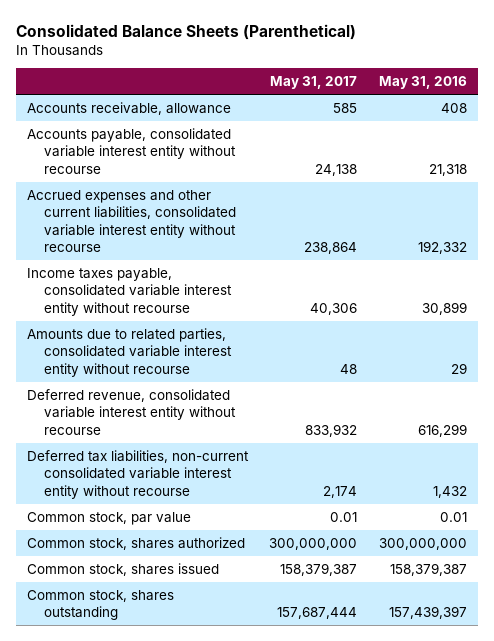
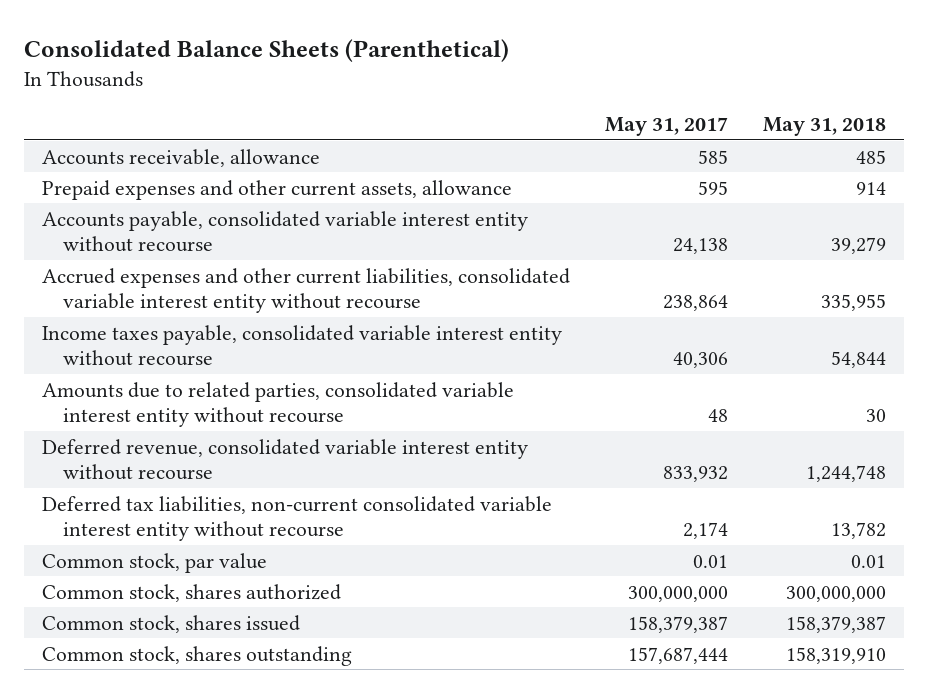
- | May 31, 2017 | May 31, 2016
+ | May 31, 2017 | May 31, 2018
+ Prepaid expenses and other current assets, allowance | 595 | 914

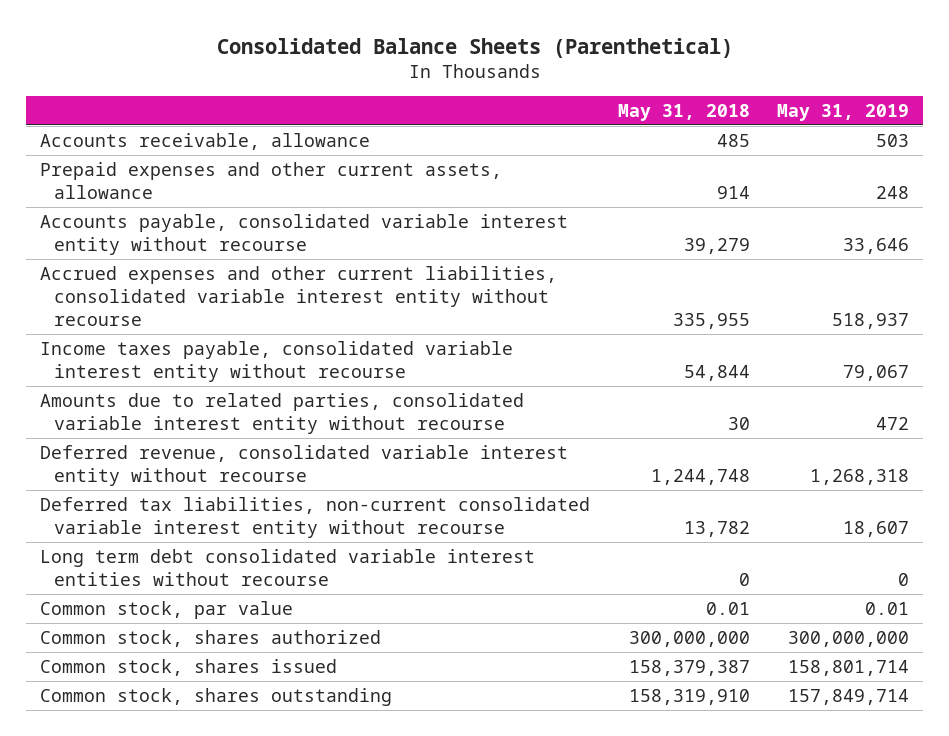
- | May 31, 2017 | May 31, 2018
+ | May 31, 2018 | May 31, 2019
+ Long term debt consolidated variable interest entities without recourse | 0 | 0

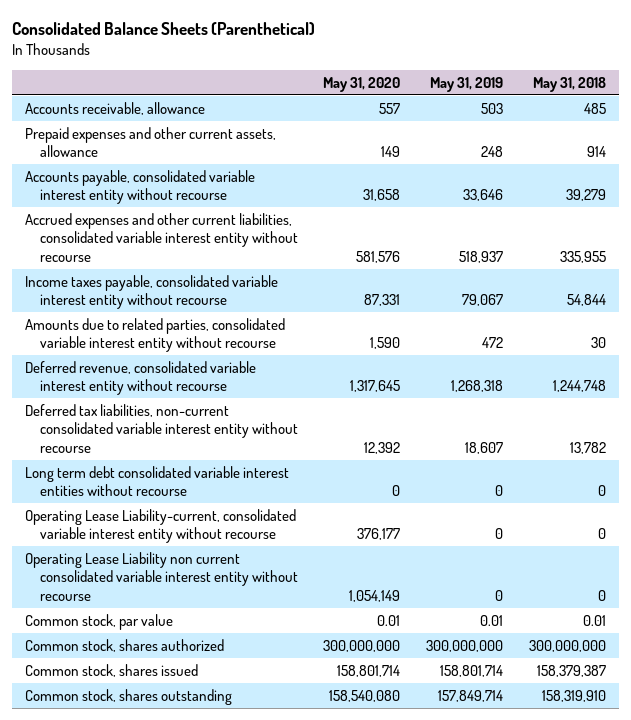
- | May 31, 2018 | May 31, 2019
+ | May 31, 2020 | May 31, 2019 | May 31, 2018
+ Operating Lease Liability-current, consolidated variable interest entity without recourse | 376,177 | 0 | 0
+ Operating Lease Liability non current consolidated variable interest entity without recourse | 1,054,149 | 0 | 0

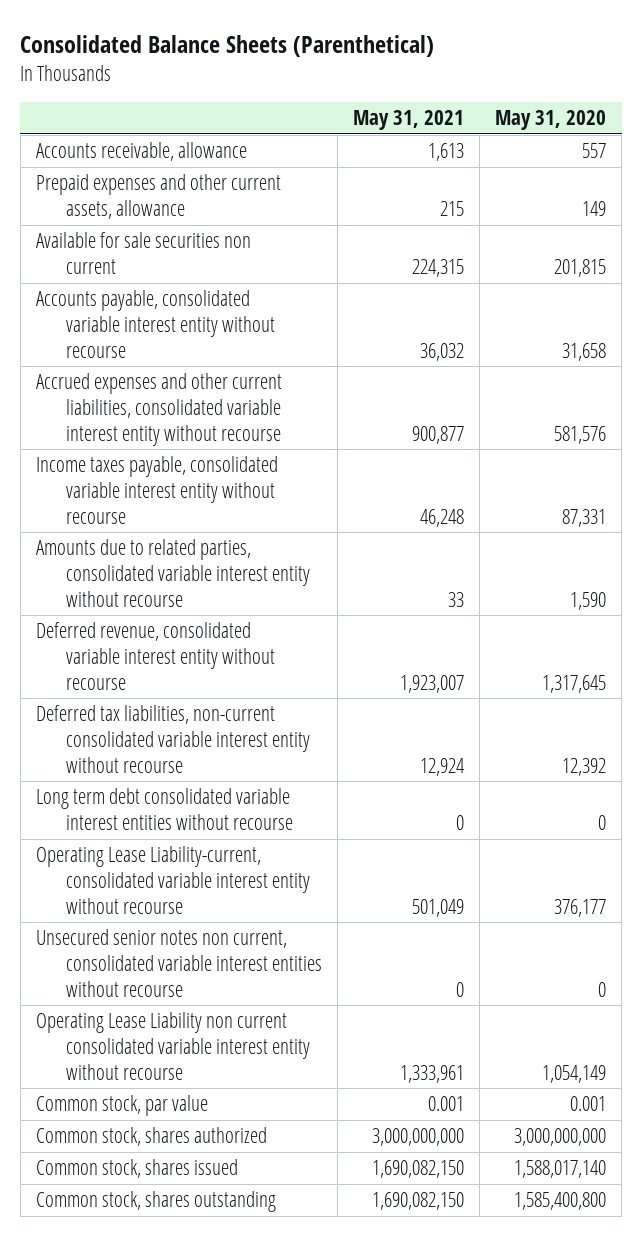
- | May 31, 2020 | May 31, 2019 | May 31, 2018
+ | May 31, 2021 | May 31, 2020
+ Available for sale securities non current | 224,315 | 201,815
+ Unsecured senior notes non current, consolidated variable interest entities without recourse | 0 | 0
- Common stock, par value | 0.01 | 0.01 | 0.01
- Common stock, shares authorized | 300,000,000 | 300,000,000 | 300,000,000
- Common stock, shares issued | 158,801,714 | 158,801,714 | 158,379,387
- Common stock, shares outstanding | 158,540,080 | 157,849,714 | 158,319,910
+ Common stock, par value | 0.001 | 0.001
+ Common stock, shares authorized | 3,000,000,000 | 3,000,000,000
+ Common stock, shares issued | 1,690,082,150 | 1,588,017,140
+ Common stock, shares outstanding | 1,690,082,150 | 1,585,400,800

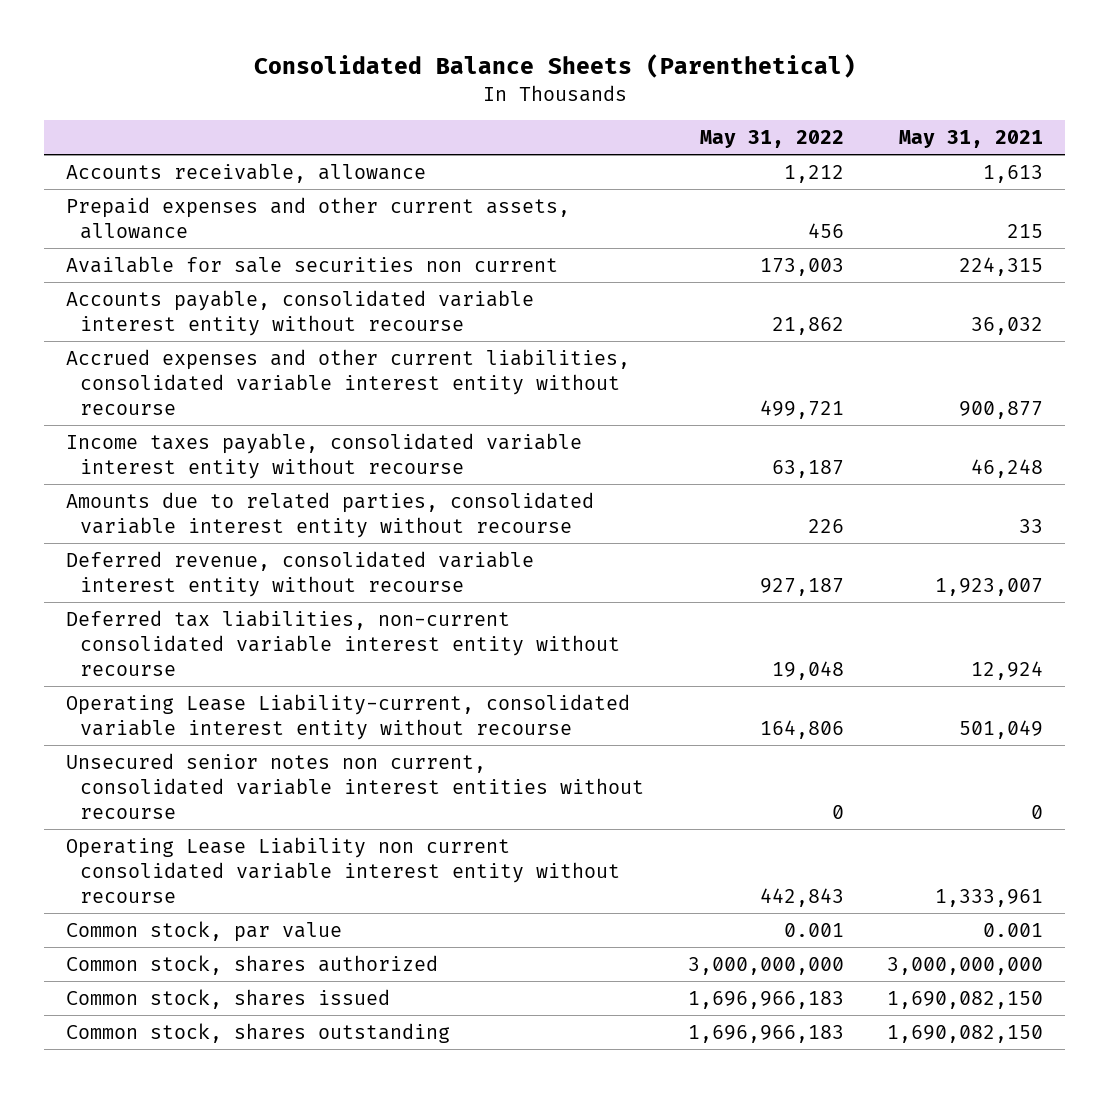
- | May 31, 2021 | May 31, 2020
+ | May 31, 2022 | May 31, 2021
- Long term debt consolidated variable interest entities without recourse | 0 | 0

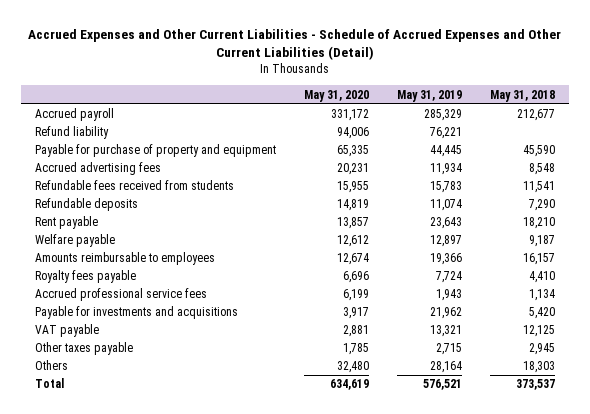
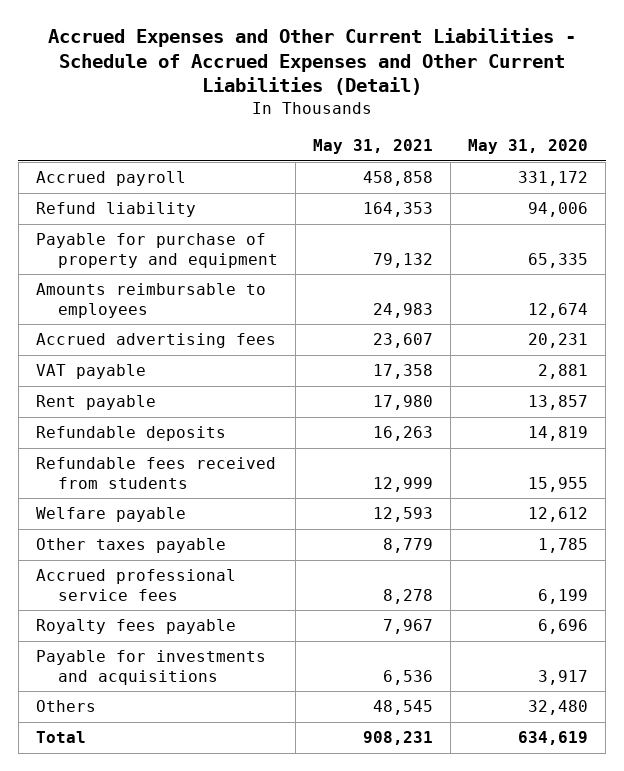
- | May 31, 2020 | May 31, 2019 | May 31, 2018
+ | May 31, 2021 | May 31, 2020
moved up: Amounts reimbursable to employees | 24,983 | 12,674
moved up: VAT payable | 17,358 | 2,881
moved down: Refundable deposits | 16,263 | 14,819
moved down: Refundable fees received from students | 12,999 | 15,955
moved up: Other taxes payable | 8,779 | 1,785
moved down: Royalty fees payable | 7,967 | 6,696

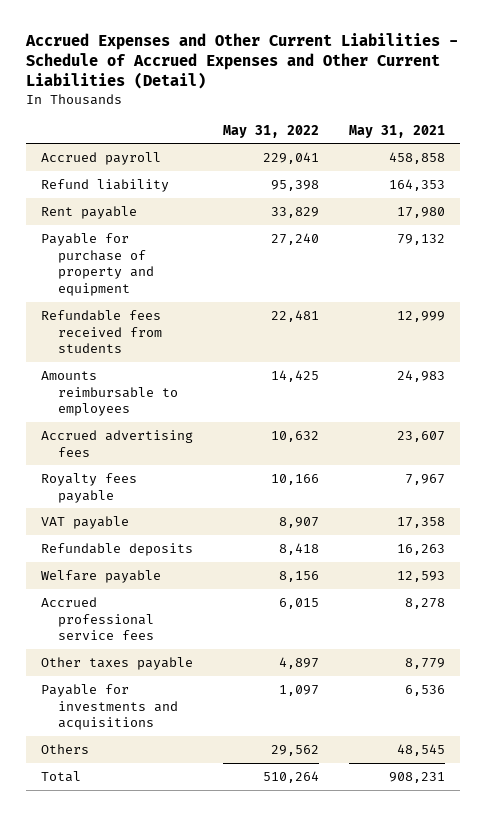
- | May 31, 2021 | May 31, 2020
+ | May 31, 2022 | May 31, 2021
moved up: Rent payable | 33,829 | 17,980
moved up: Refundable fees received from students | 22,481 | 12,999
moved up: Royalty fees payable | 10,166 | 7,967
moved down: Other taxes payable | 4,897 | 8,779

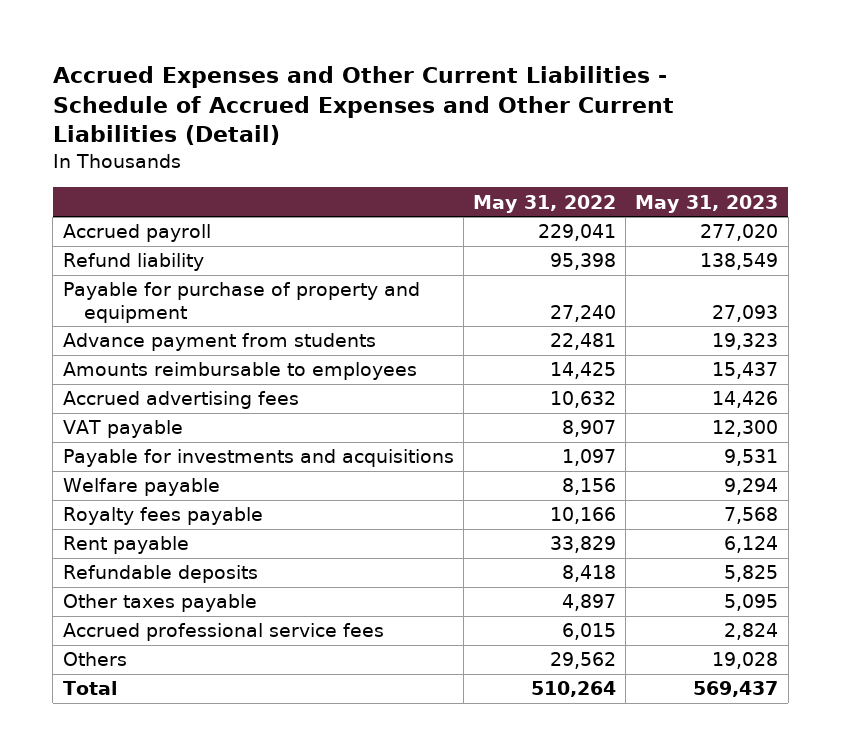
- | May 31, 2022 | May 31, 2021
+ | May 31, 2022 | May 31, 2023
- Refundable fees received from students | 22,481 | 12,999
+ Advance payment from students | 22,481 | 19,323
moved up: Payable for investments and acquisitions | 1,097 | 9,531
moved down: Royalty fees payable | 10,166 | 7,568
moved down: Rent payable | 33,829 | 6,124
moved down: Refundable deposits | 8,418 | 5,825
moved down: Accrued professional service fees | 6,015 | 2,824

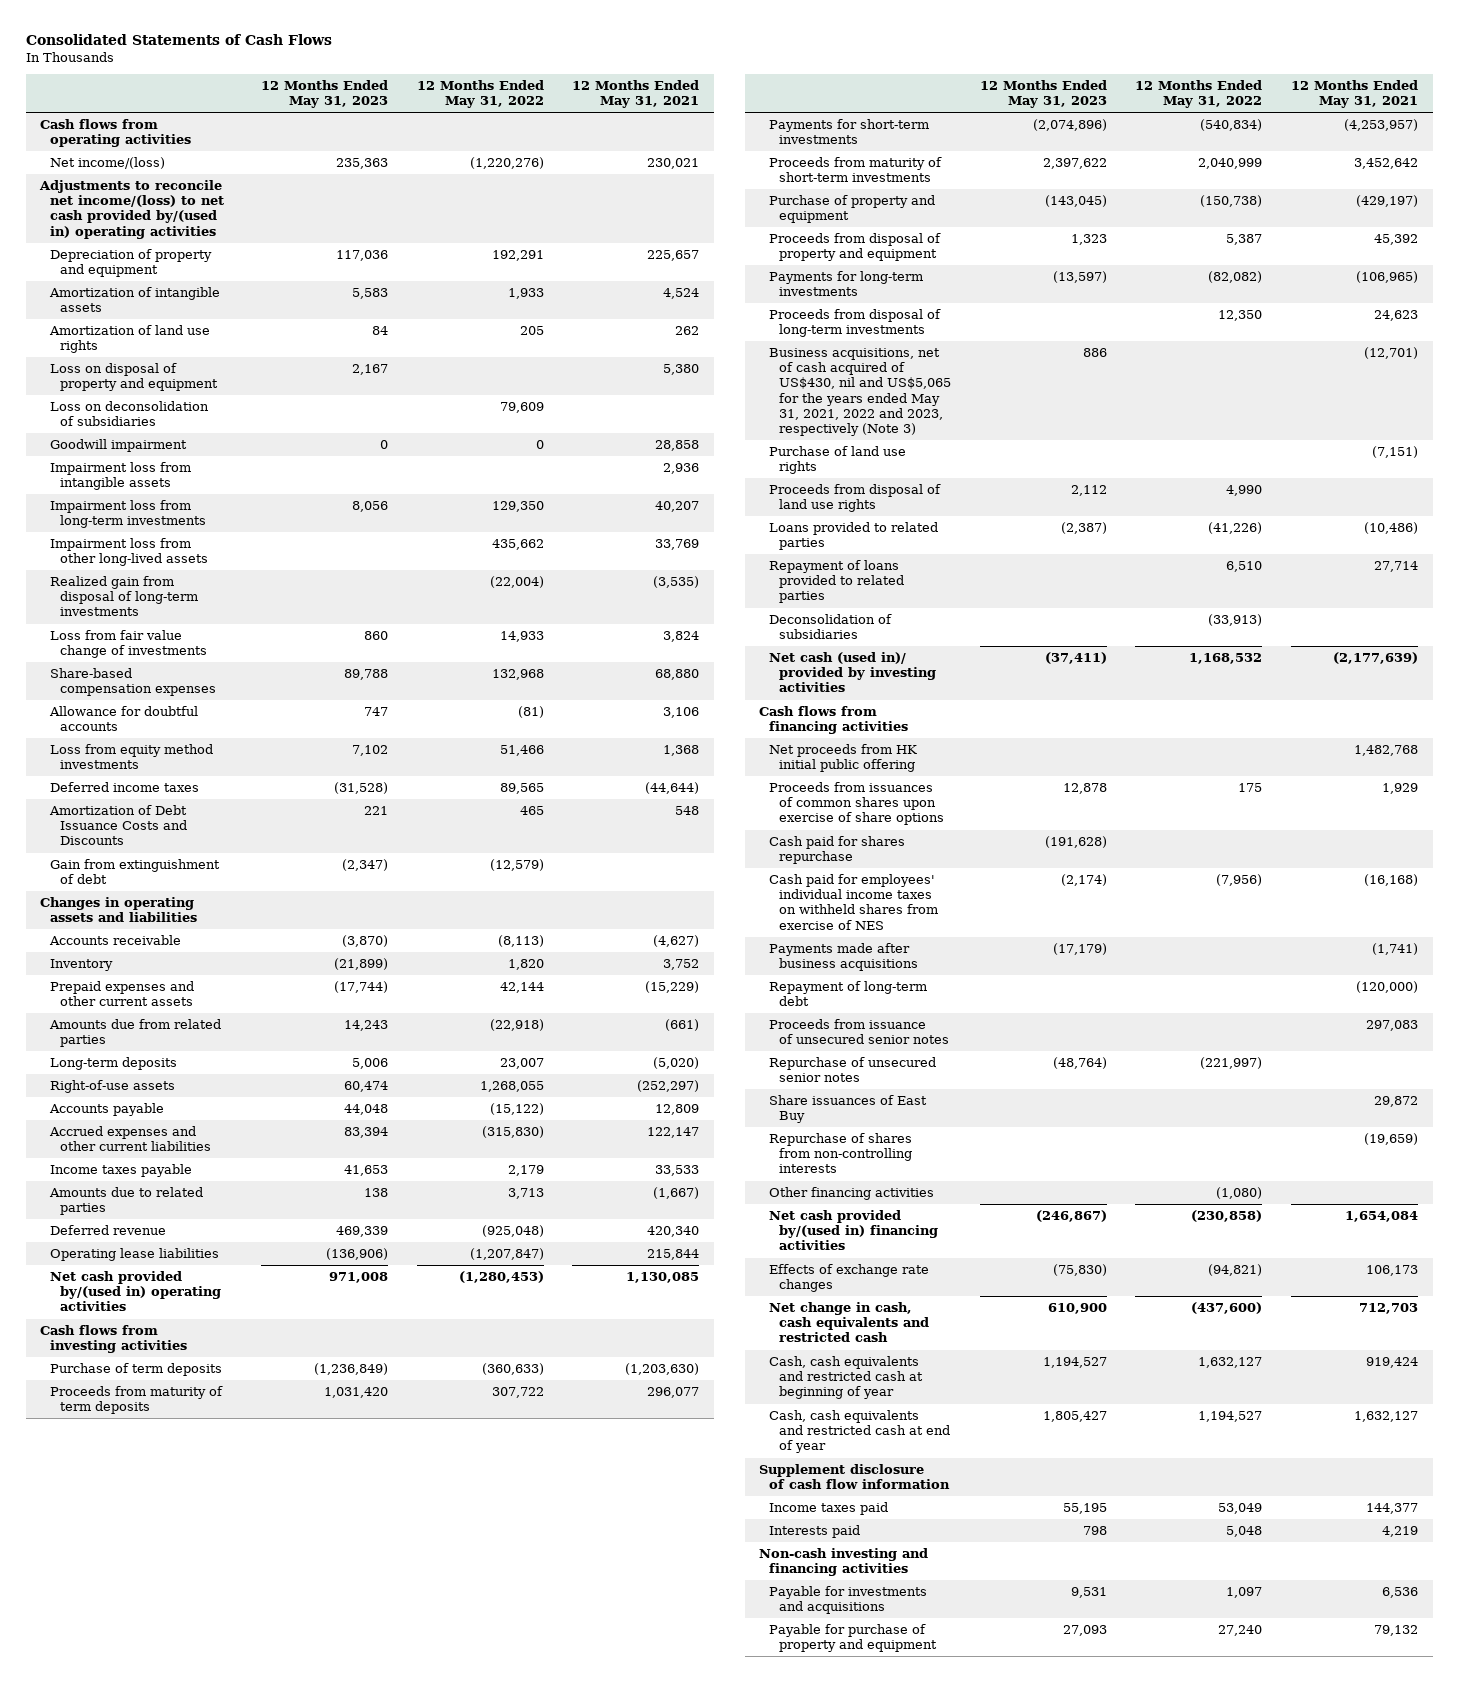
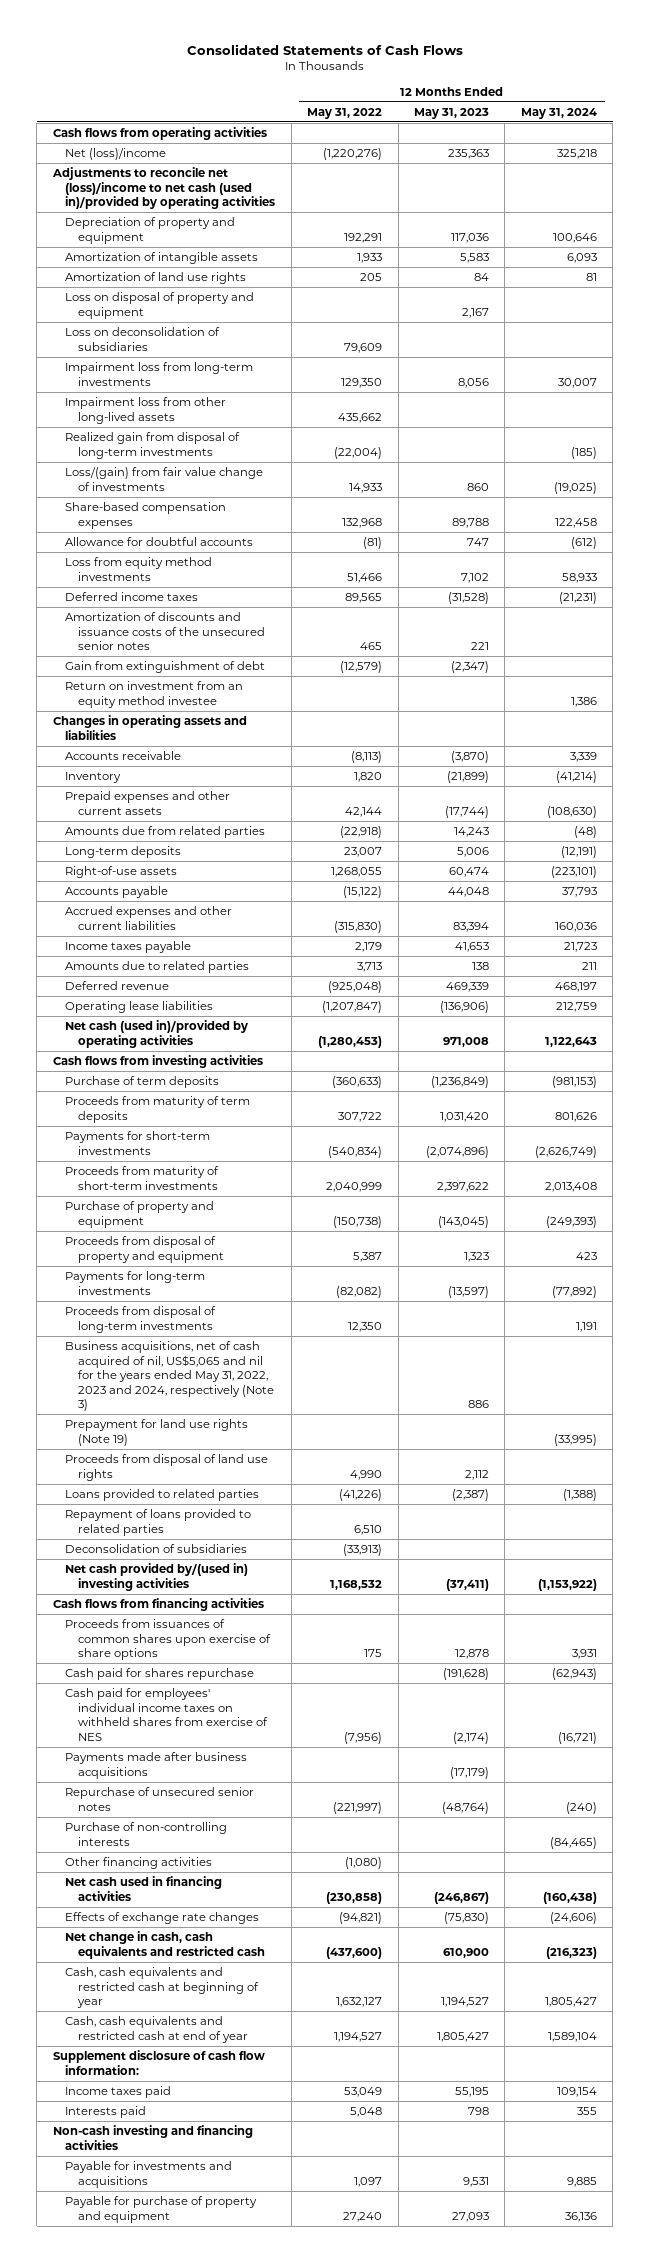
- | 12 Months Ended May 31, 2023 | 12 Months Ended May 31, 2022 | 12 Months Ended May 31, 2021
+ | 12 Months Ended May 31, 2022 | 12 Months Ended May 31, 2023 | 12 Months Ended May 31, 2024
- Net income/(loss) | 235,363 | (1,220,276) | 230,021
- Adjustments to reconcile net income/(loss) to net cash provided by/(used in) operating activities
+ Net (loss)/income | (1,220,276) | 235,363 | 325,218
+ Adjustments to reconcile net (loss)/income to net cash (used in)/provided by operating activities
- Goodwill impairment | 0 | 0 | 28,858
- Impairment loss from intangible assets | | | 2,936
- Loss from fair value change of investments | 860 | 14,933 | 3,824
+ Loss/(gain) from fair value change of investments | 14,933 | 860 | (19,025)
- Amortization of Debt Issuance Costs and Discounts | 221 | 465 | 548
+ Amortization of discounts and issuance costs of the unsecured senior notes | 465 | 221 |
+ Return on investment from an equity method investee | | | 1,386
- Net cash provided by/(used in) operating activities | 971,008 | (1,280,453) | 1,130,085
+ Net cash (used in)/provided by operating activities | (1,280,453) | 971,008 | 1,122,643
- Business acquisitions, net of cash acquired of US$430, nil and US$5,065 for the years ended May 31, 2021, 2022 and 2023, respectively (Note 3) | 886 | | (12,701)
- Purchase of land use rights | | | (7,151)
+ Business acquisitions, net of cash acquired of nil, US$5,065 and nil for the years ended May 31, 2022, 2023 and 2024, respectively (Note 3) | | 886 |
+ Prepayment for land use rights (Note 19) | | | (33,995)
- Net cash (used in)/ provided by investing activities | (37,411) | 1,168,532 | (2,177,639)
+ Net cash provided by/(used in) investing activities | 1,168,532 | (37,411) | (1,153,922)
- Net proceeds from HK initial public offering | | | 1,482,768
- Repayment of long-term debt | | | (120,000)
- Proceeds from issuance of unsecured senior notes | | | 297,083
- Share issuances of East Buy | | | 29,872
- Repurchase of shares from non-controlling interests | | | (19,659)
+ Purchase of non-controlling interests | | | (84,465)
- Net cash provided by/(used in) financing activities | (246,867) | (230,858) | 1,654,084
+ Net cash used in financing activities | (230,858) | (246,867) | (160,438)
- Supplement disclosure of cash flow information
+ Supplement disclosure of cash flow information:

